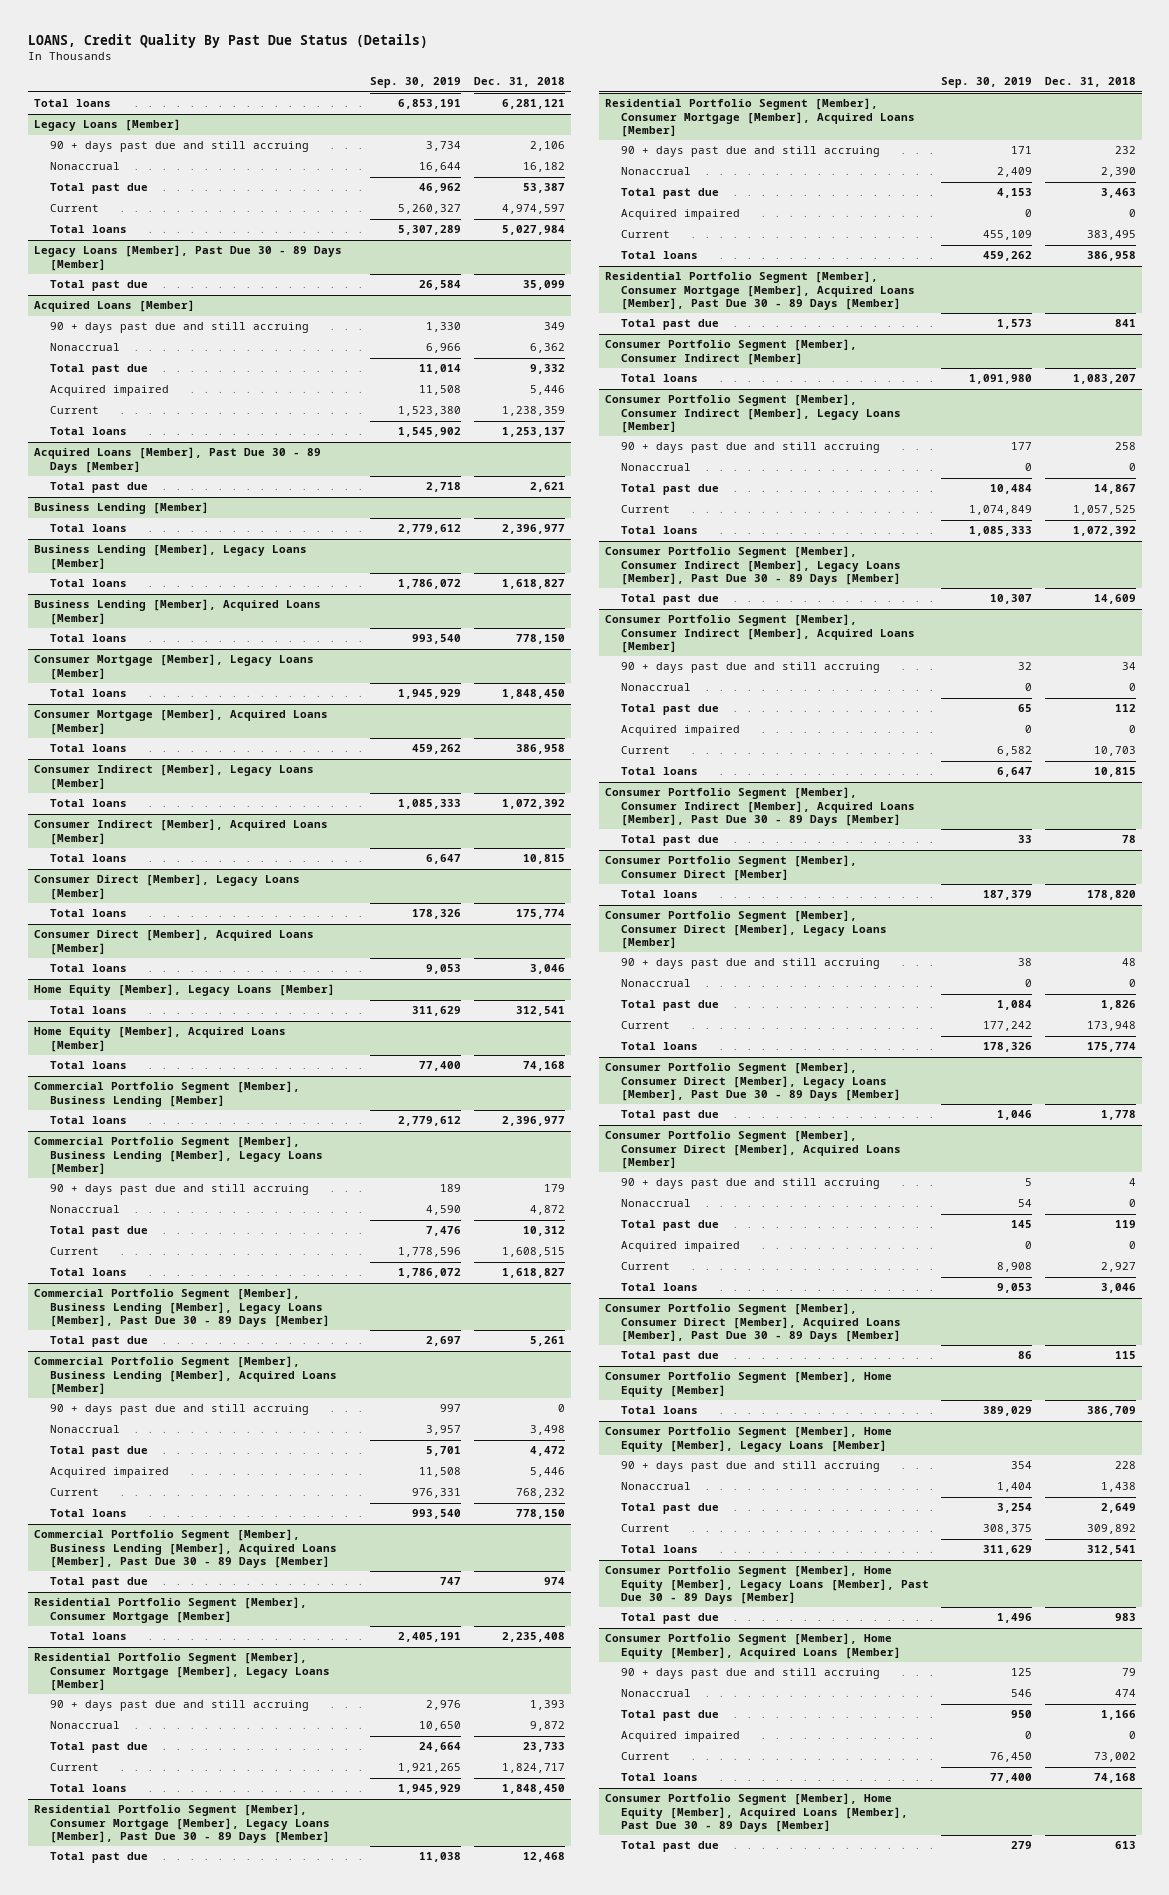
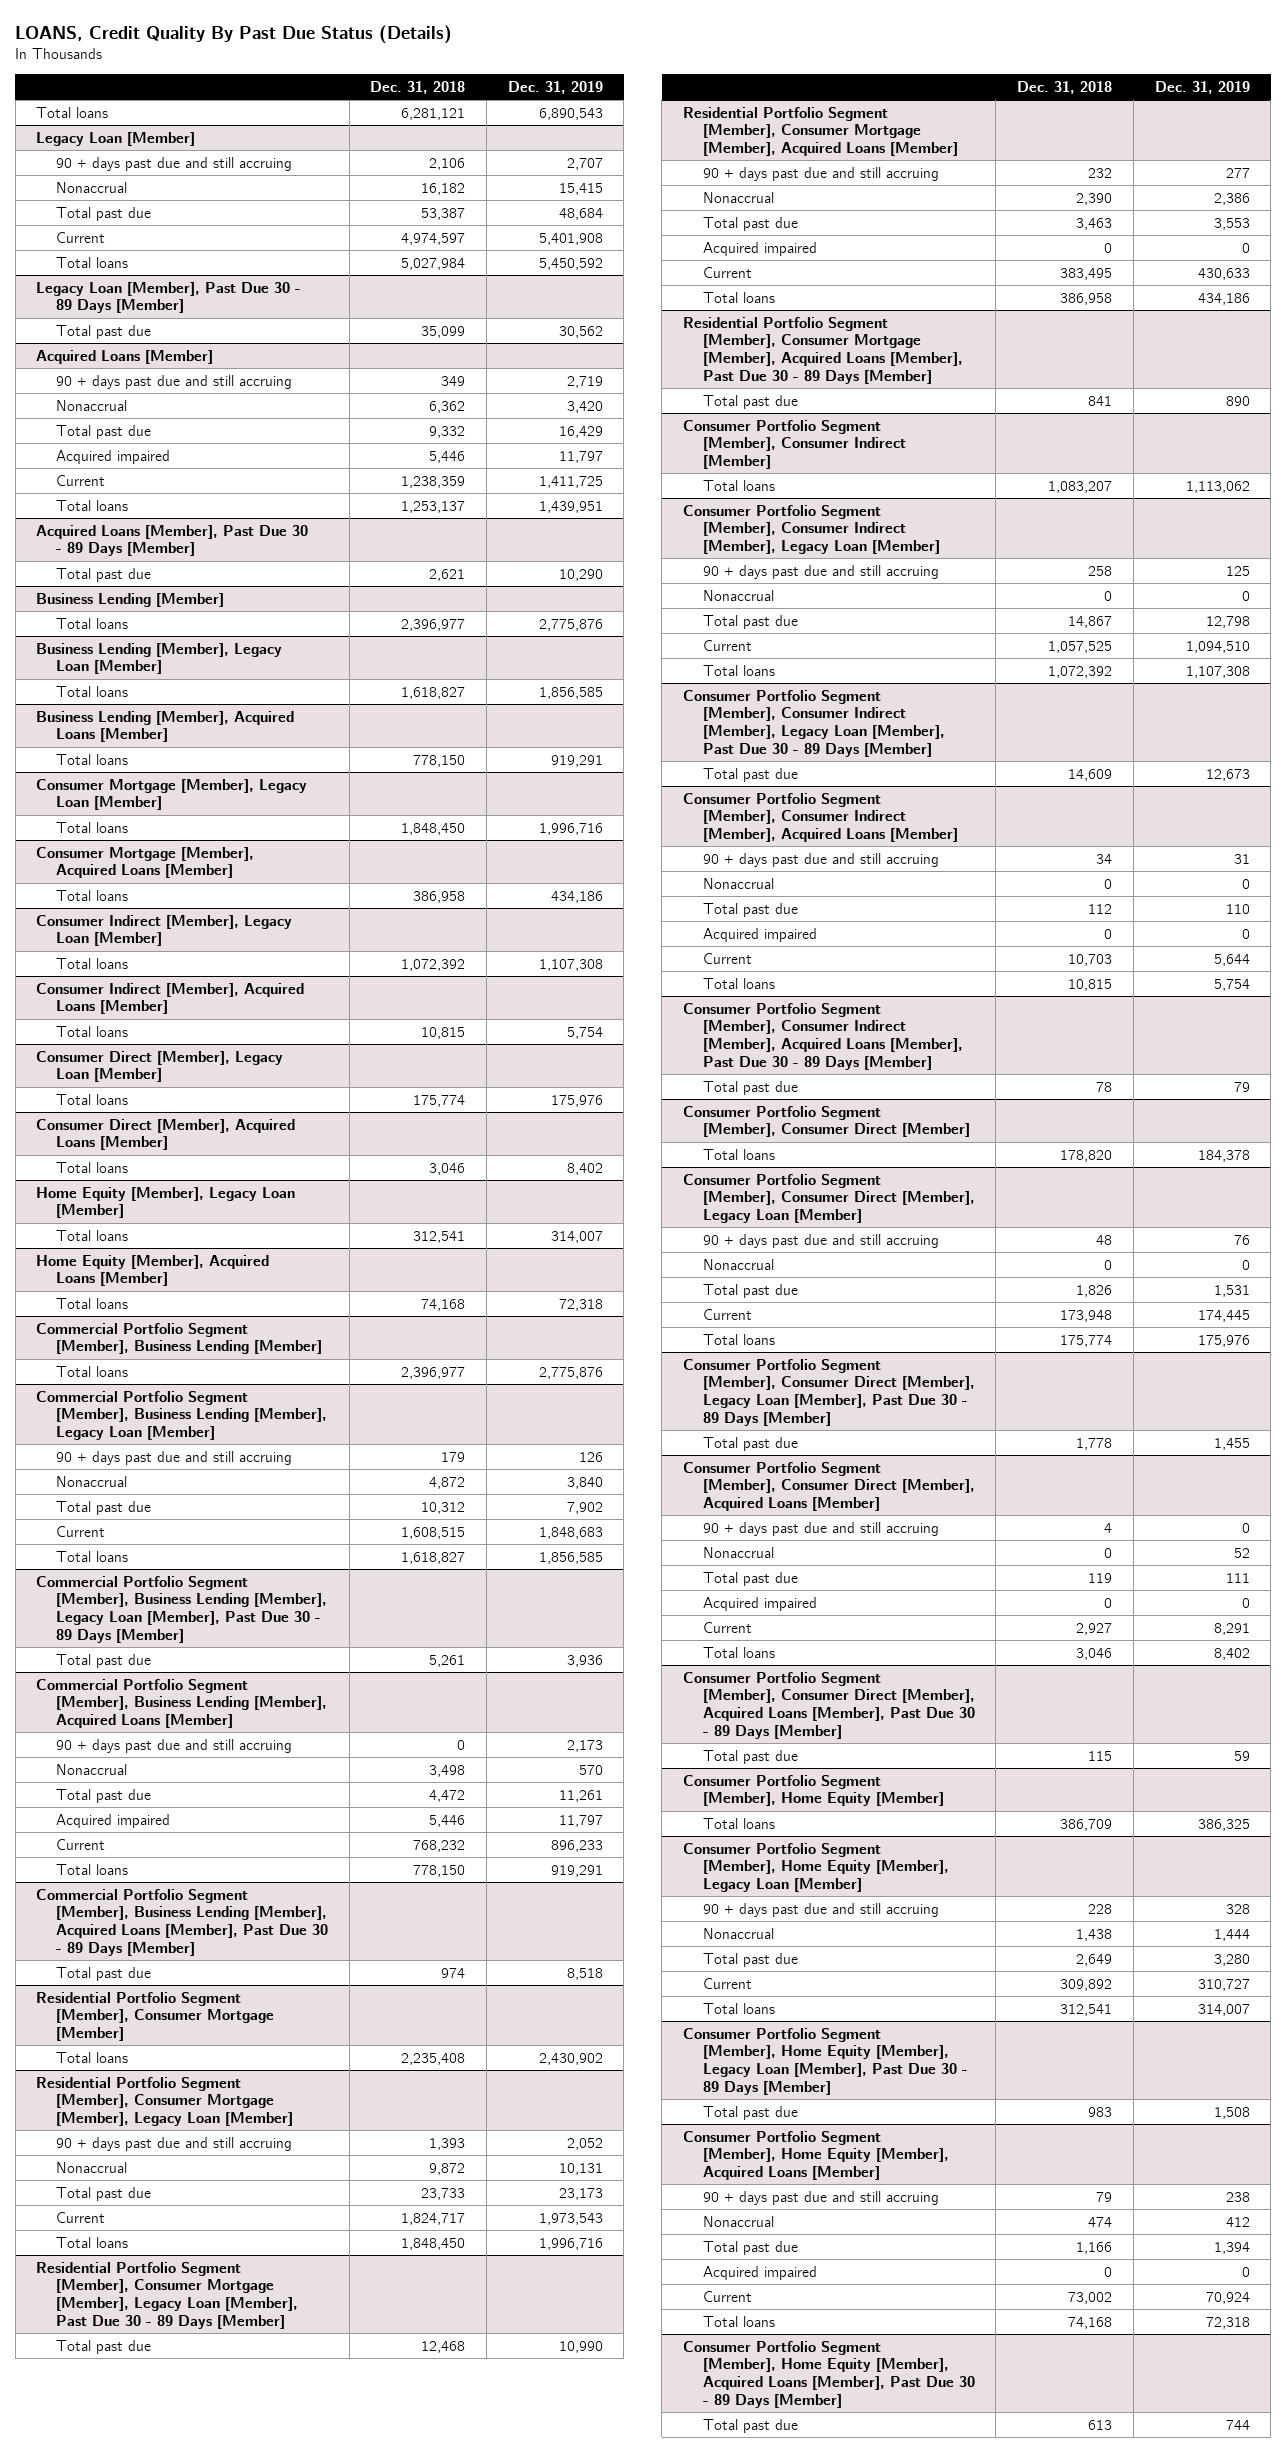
- | Sep. 30, 2019 | Dec. 31, 2018
+ | Dec. 31, 2018 | Dec. 31, 2019
- Legacy Loans [Member]
+ Legacy Loan [Member]
- Legacy Loans [Member], Past Due 30 - 89 Days [Member]
+ Legacy Loan [Member], Past Due 30 - 89 Days [Member]
- Business Lending [Member], Legacy Loans [Member]
+ Business Lending [Member], Legacy Loan [Member]
- Consumer Mortgage [Member], Legacy Loans [Member]
+ Consumer Mortgage [Member], Legacy Loan [Member]
- Consumer Indirect [Member], Legacy Loans [Member]
+ Consumer Indirect [Member], Legacy Loan [Member]
- Consumer Direct [Member], Legacy Loans [Member]
+ Consumer Direct [Member], Legacy Loan [Member]
- Home Equity [Member], Legacy Loans [Member]
+ Home Equity [Member], Legacy Loan [Member]
- Commercial Portfolio Segment [Member], Business Lending [Member], Legacy Loans [Member]
+ Commercial Portfolio Segment [Member], Business Lending [Member], Legacy Loan [Member]
- Commercial Portfolio Segment [Member], Business Lending [Member], Legacy Loans [Member], Past Due 30 - 89 Days [Member]
+ Commercial Portfolio Segment [Member], Business Lending [Member], Legacy Loan [Member], Past Due 30 - 89 Days [Member]
- Residential Portfolio Segment [Member], Consumer Mortgage [Member], Legacy Loans [Member]
+ Residential Portfolio Segment [Member], Consumer Mortgage [Member], Legacy Loan [Member]
- Residential Portfolio Segment [Member], Consumer Mortgage [Member], Legacy Loans [Member], Past Due 30 - 89 Days [Member]
+ Residential Portfolio Segment [Member], Consumer Mortgage [Member], Legacy Loan [Member], Past Due 30 - 89 Days [Member]
- Consumer Portfolio Segment [Member], Consumer Indirect [Member], Legacy Loans [Member]
+ Consumer Portfolio Segment [Member], Consumer Indirect [Member], Legacy Loan [Member]
- Consumer Portfolio Segment [Member], Consumer Indirect [Member], Legacy Loans [Member], Past Due 30 - 89 Days [Member]
+ Consumer Portfolio Segment [Member], Consumer Indirect [Member], Legacy Loan [Member], Past Due 30 - 89 Days [Member]
- Consumer Portfolio Segment [Member], Consumer Direct [Member], Legacy Loans [Member]
+ Consumer Portfolio Segment [Member], Consumer Direct [Member], Legacy Loan [Member]
- Consumer Portfolio Segment [Member], Consumer Direct [Member], Legacy Loans [Member], Past Due 30 - 89 Days [Member]
+ Consumer Portfolio Segment [Member], Consumer Direct [Member], Legacy Loan [Member], Past Due 30 - 89 Days [Member]
- Consumer Portfolio Segment [Member], Home Equity [Member], Legacy Loans [Member]
+ Consumer Portfolio Segment [Member], Home Equity [Member], Legacy Loan [Member]
- Consumer Portfolio Segment [Member], Home Equity [Member], Legacy Loans [Member], Past Due 30 - 89 Days [Member]
+ Consumer Portfolio Segment [Member], Home Equity [Member], Legacy Loan [Member], Past Due 30 - 89 Days [Member]

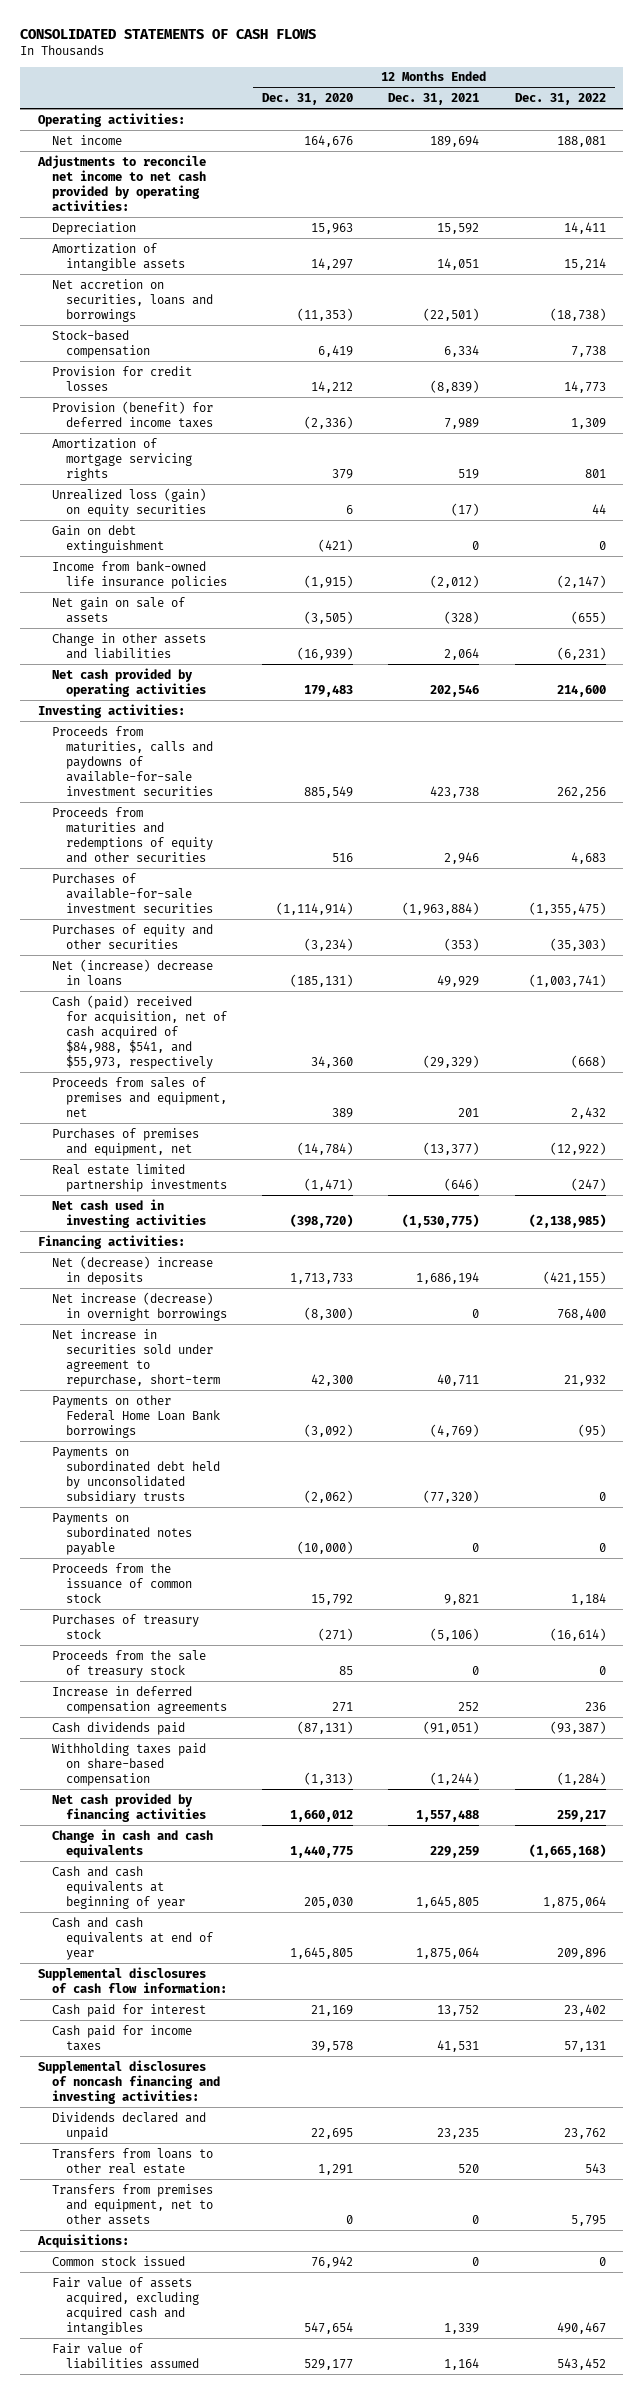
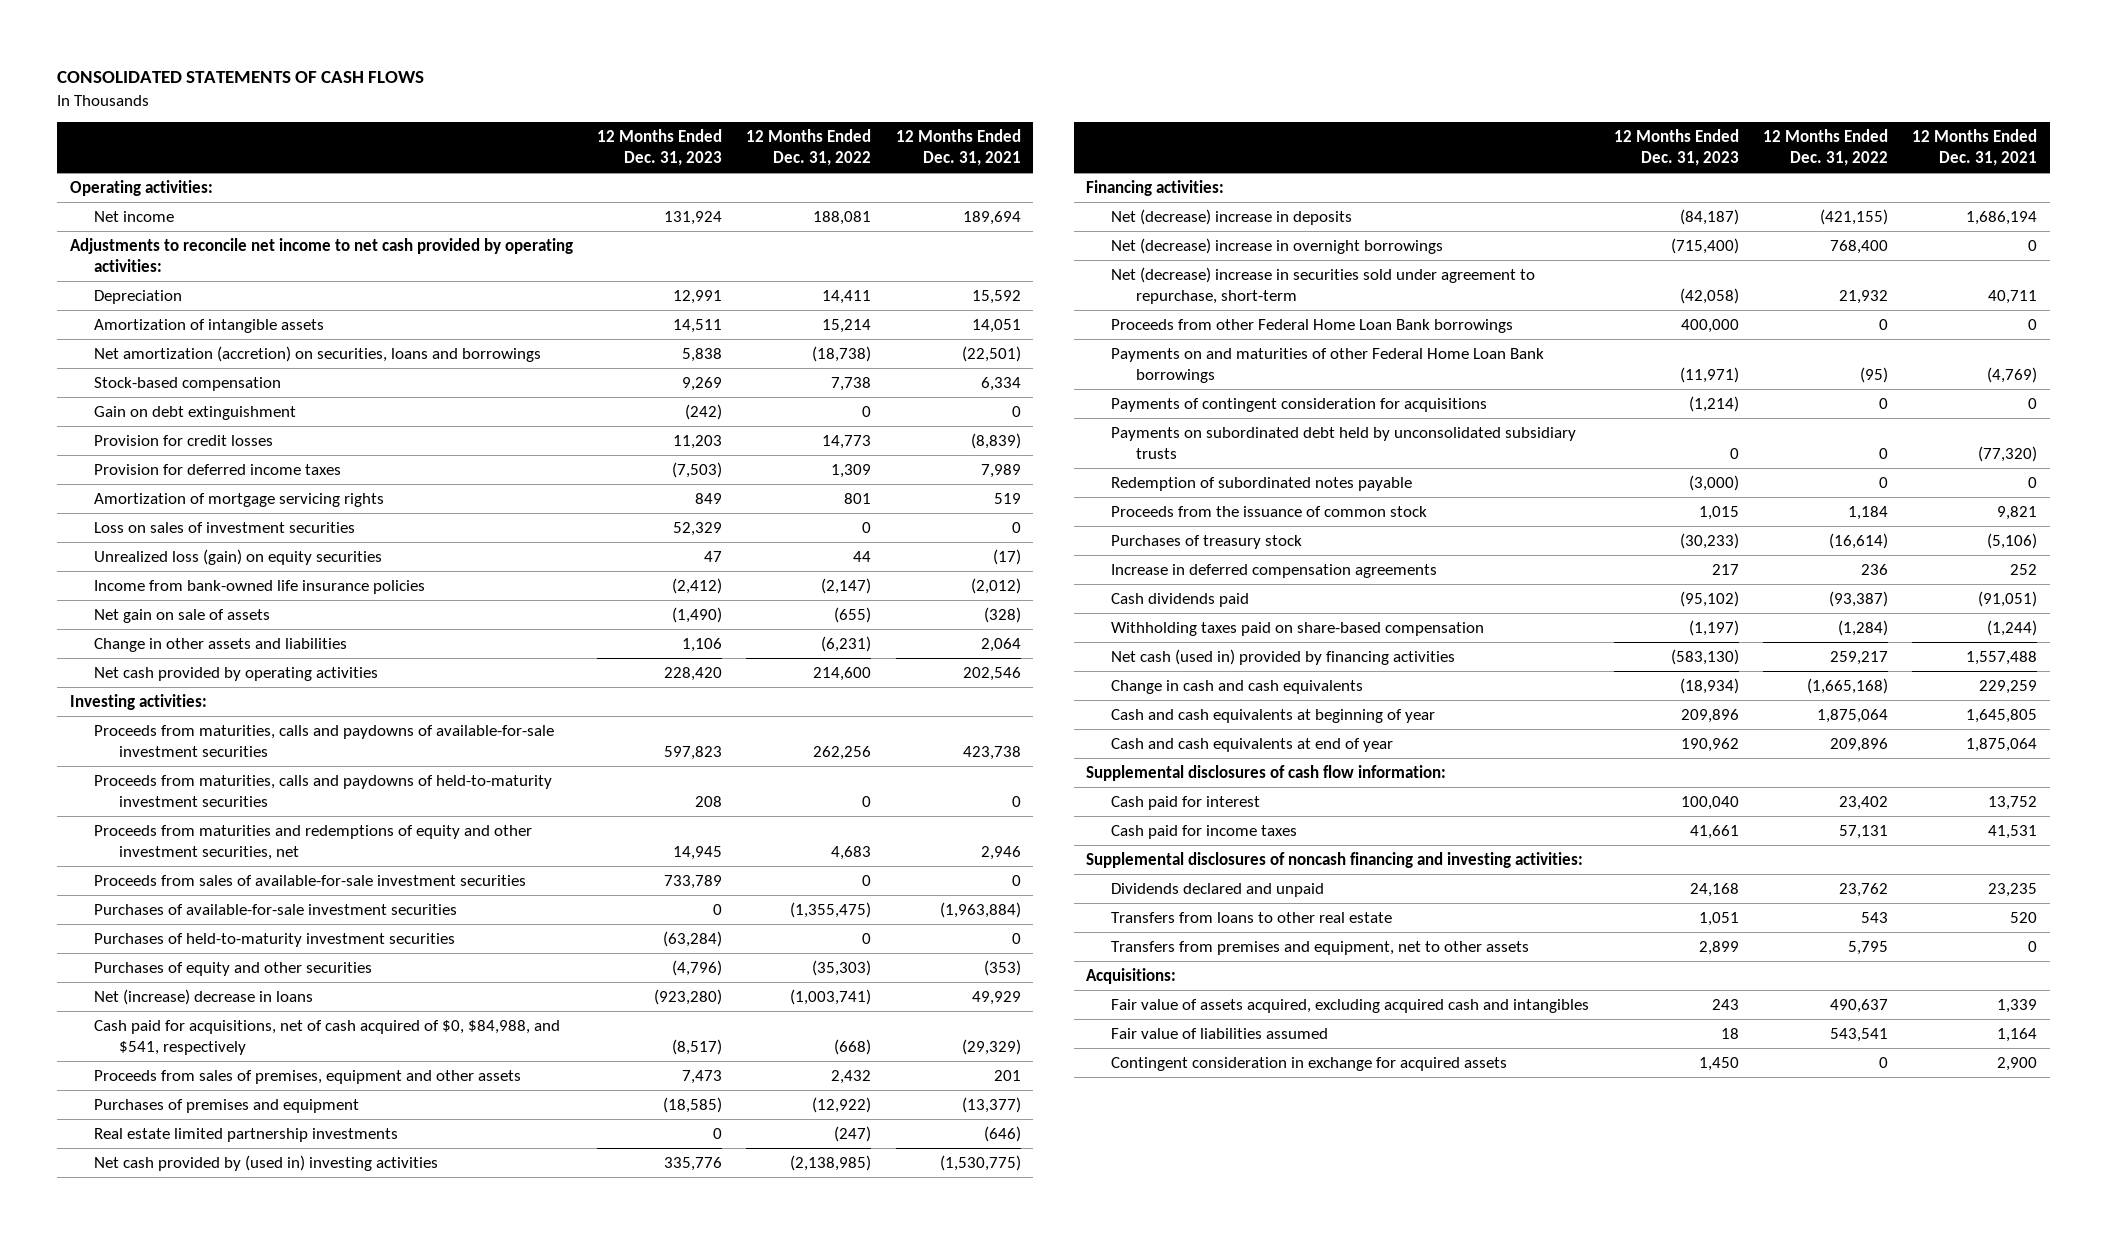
- | 12 Months Ended Dec. 31, 2020 | 12 Months Ended Dec. 31, 2021 | 12 Months Ended Dec. 31, 2022
+ | 12 Months Ended Dec. 31, 2023 | 12 Months Ended Dec. 31, 2022 | 12 Months Ended Dec. 31, 2021
- Net accretion on securities, loans and borrowings | (11,353) | (22,501) | (18,738)
+ Net amortization (accretion) on securities, loans and borrowings | 5,838 | (18,738) | (22,501)
moved up: Gain on debt extinguishment | (242) | 0 | 0
- Provision (benefit) for deferred income taxes | (2,336) | 7,989 | 1,309
+ Provision for deferred income taxes | (7,503) | 1,309 | 7,989
+ Loss on sales of investment securities | 52,329 | 0 | 0
- Proceeds from maturities and redemptions of equity and other securities | 516 | 2,946 | 4,683
+ Proceeds from maturities, calls and paydowns of held-to-maturity investment securities | 208 | 0 | 0
+ Proceeds from maturities and redemptions of equity and other investment securities, net | 14,945 | 4,683 | 2,946
+ Proceeds from sales of available-for-sale investment securities | 733,789 | 0 | 0
+ Purchases of held-to-maturity investment securities | (63,284) | 0 | 0
- Cash (paid) received for acquisition, net of cash acquired of $84,988, $541, and $55,973, respectively | 34,360 | (29,329) | (668)
- Proceeds from sales of premises and equipment, net | 389 | 201 | 2,432
- Purchases of premises and equipment, net | (14,784) | (13,377) | (12,922)
+ Cash paid for acquisitions, net of cash acquired of $0, $84,988, and $541, respectively | (8,517) | (668) | (29,329)
+ Proceeds from sales of premises, equipment and other assets | 7,473 | 2,432 | 201
+ Purchases of premises and equipment | (18,585) | (12,922) | (13,377)
- Net cash used in investing activities | (398,720) | (1,530,775) | (2,138,985)
+ Net cash provided by (used in) investing activities | 335,776 | (2,138,985) | (1,530,775)
- Net increase (decrease) in overnight borrowings | (8,300) | 0 | 768,400
- Net increase in securities sold under agreement to repurchase, short-term | 42,300 | 40,711 | 21,932
- Payments on other Federal Home Loan Bank borrowings | (3,092) | (4,769) | (95)
+ Net (decrease) increase in overnight borrowings | (715,400) | 768,400 | 0
+ Net (decrease) increase in securities sold under agreement to repurchase, short-term | (42,058) | 21,932 | 40,711
+ Proceeds from other Federal Home Loan Bank borrowings | 400,000 | 0 | 0
+ Payments on and maturities of other Federal Home Loan Bank borrowings | (11,971) | (95) | (4,769)
+ Payments of contingent consideration for acquisitions | (1,214) | 0 | 0
- Payments on subordinated notes payable | (10,000) | 0 | 0
+ Redemption of subordinated notes payable | (3,000) | 0 | 0
- Proceeds from the sale of treasury stock | 85 | 0 | 0
- Net cash provided by financing activities | 1,660,012 | 1,557,488 | 259,217
+ Net cash (used in) provided by financing activities | (583,130) | 259,217 | 1,557,488
- Common stock issued | 76,942 | 0 | 0
- Fair value of assets acquired, excluding acquired cash and intangibles | 547,654 | 1,339 | 490,467
- Fair value of liabilities assumed | 529,177 | 1,164 | 543,452
+ Fair value of assets acquired, excluding acquired cash and intangibles | 243 | 490,637 | 1,339
+ Fair value of liabilities assumed | 18 | 543,541 | 1,164
+ Contingent consideration in exchange for acquired assets | 1,450 | 0 | 2,900

